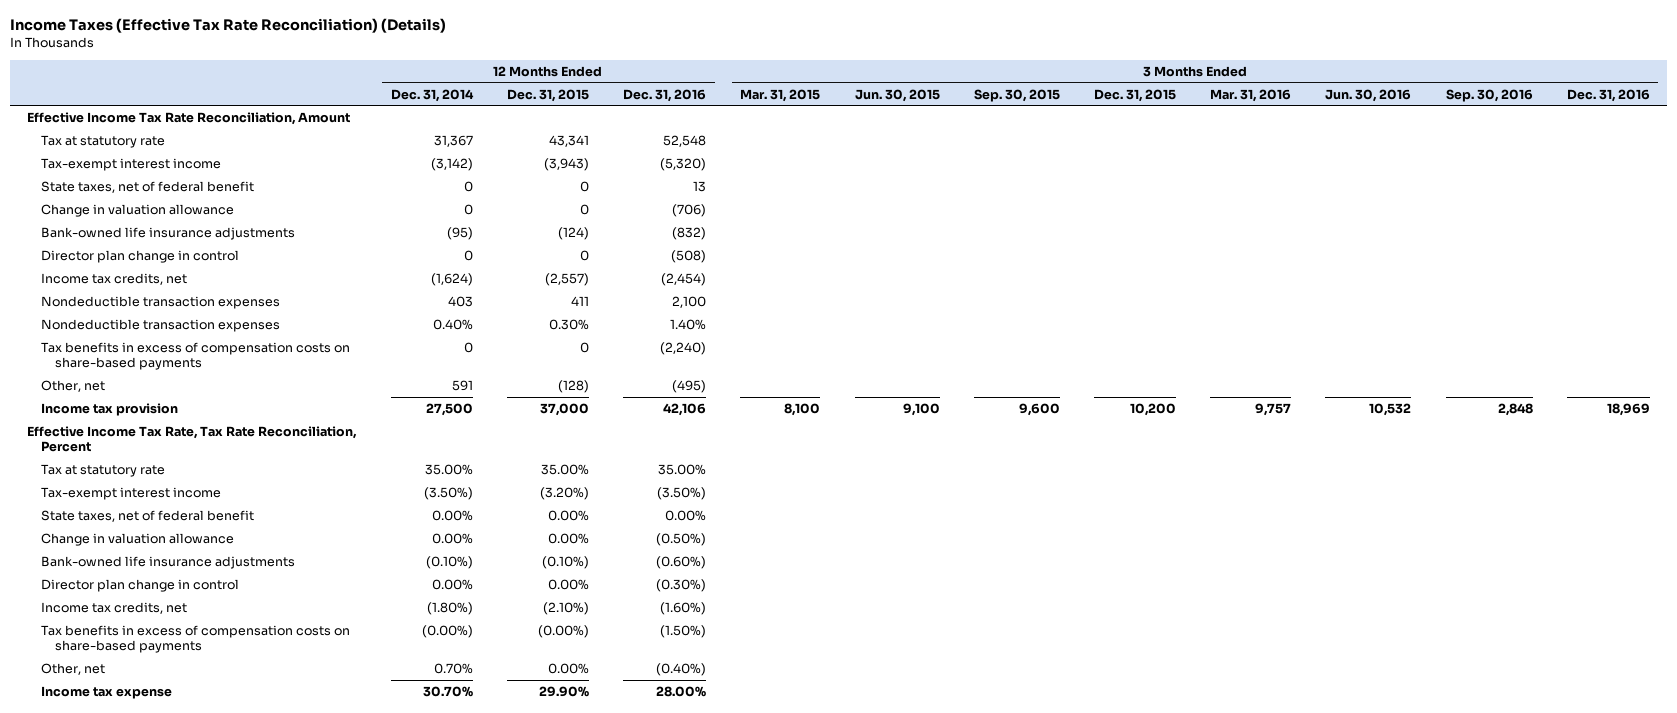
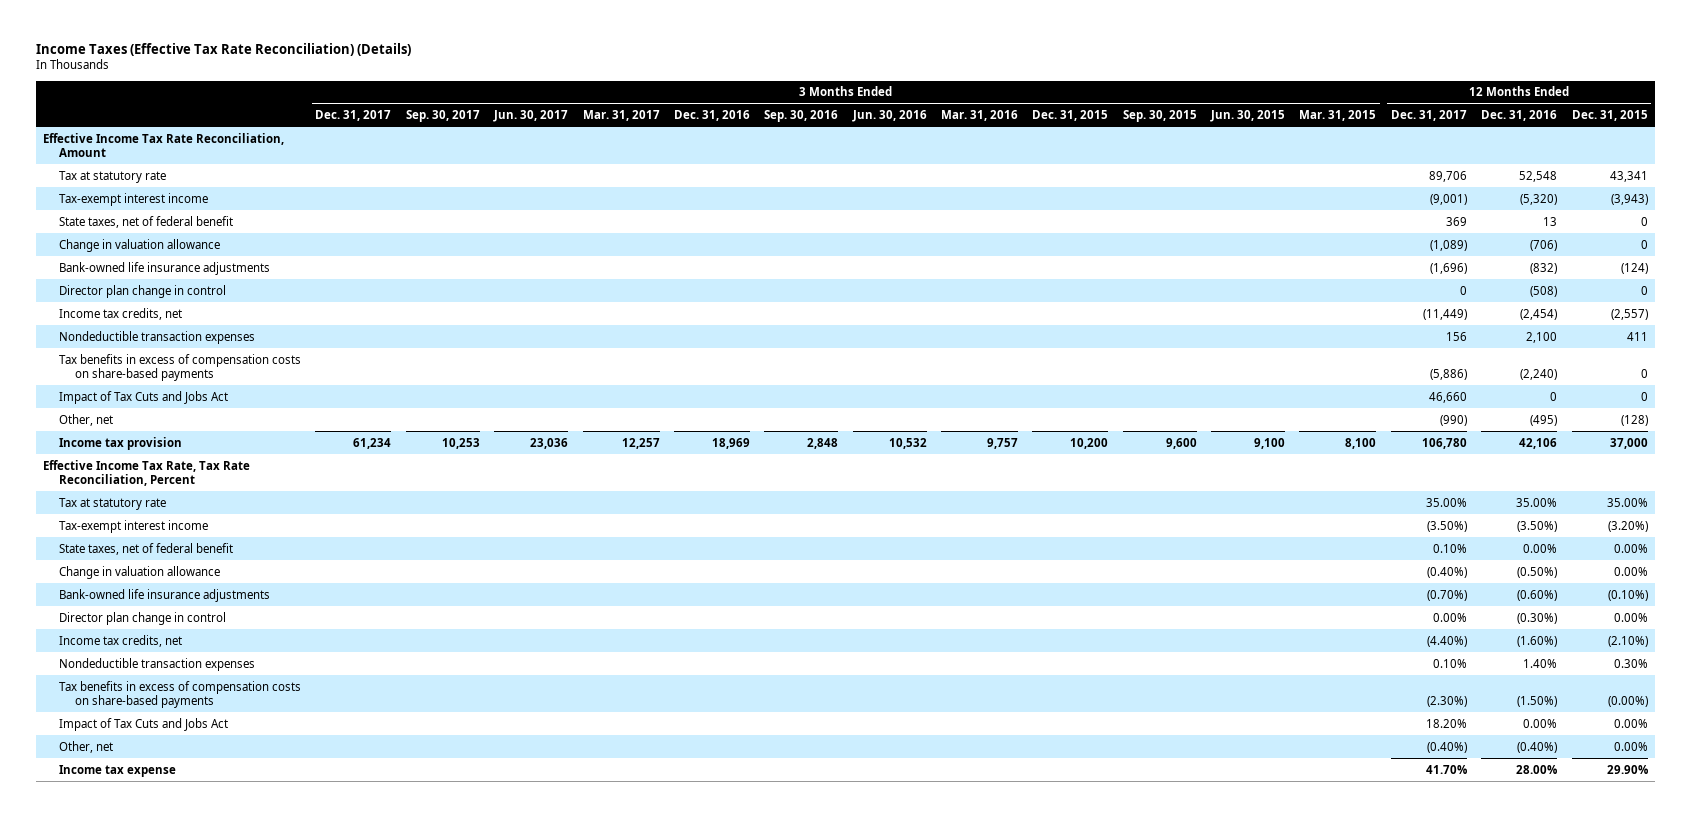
- | 12 Months Ended Dec. 31, 2014 | 12 Months Ended Dec. 31, 2015 | 12 Months Ended Dec. 31, 2016 | 3 Months Ended Mar. 31, 2015 | 3 Months Ended Jun. 30, 2015 | 3 Months Ended Sep. 30, 2015 | 3 Months Ended Dec. 31, 2015 | 3 Months Ended Mar. 31, 2016 | 3 Months Ended Jun. 30, 2016 | 3 Months Ended Sep. 30, 2016 | 3 Months Ended Dec. 31, 2016
+ | 3 Months Ended Dec. 31, 2017 | 3 Months Ended Sep. 30, 2017 | 3 Months Ended Jun. 30, 2017 | 3 Months Ended Mar. 31, 2017 | 3 Months Ended Dec. 31, 2016 | 3 Months Ended Sep. 30, 2016 | 3 Months Ended Jun. 30, 2016 | 3 Months Ended Mar. 31, 2016 | 3 Months Ended Dec. 31, 2015 | 3 Months Ended Sep. 30, 2015 | 3 Months Ended Jun. 30, 2015 | 3 Months Ended Mar. 31, 2015 | 12 Months Ended Dec. 31, 2017 | 12 Months Ended Dec. 31, 2016 | 12 Months Ended Dec. 31, 2015
+ Impact of Tax Cuts and Jobs Act | | | | | | | | | | | | | 46,660 | 0 | 0
moved down: Nondeductible transaction expenses | | | | | | | | | | | | | 0.10% | 1.40% | 0.30%
+ Impact of Tax Cuts and Jobs Act | | | | | | | | | | | | | 18.20% | 0.00% | 0.00%

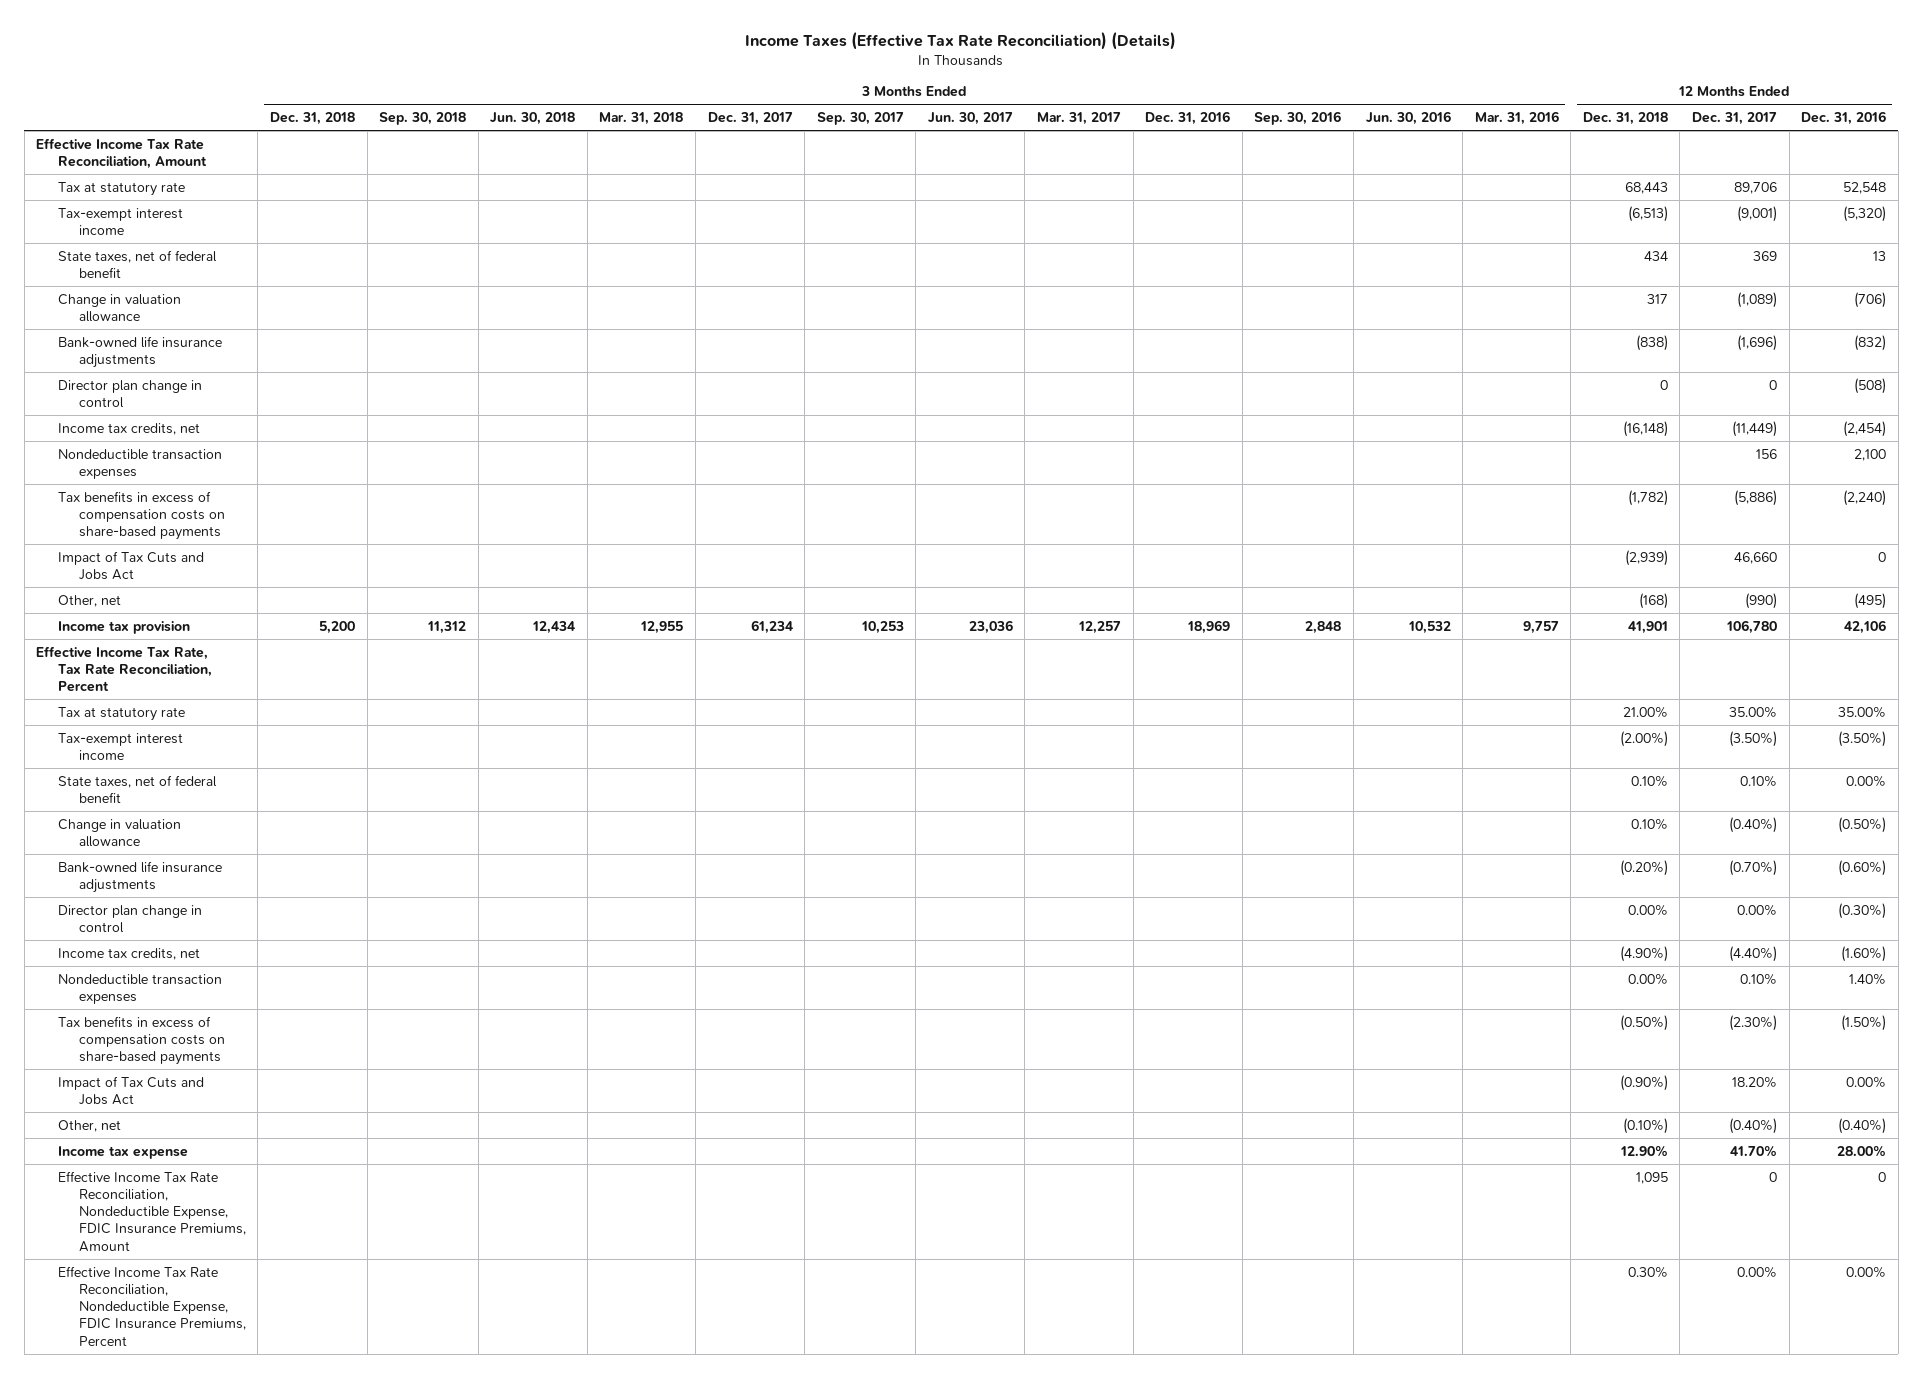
- | 3 Months Ended Dec. 31, 2017 | 3 Months Ended Sep. 30, 2017 | 3 Months Ended Jun. 30, 2017 | 3 Months Ended Mar. 31, 2017 | 3 Months Ended Dec. 31, 2016 | 3 Months Ended Sep. 30, 2016 | 3 Months Ended Jun. 30, 2016 | 3 Months Ended Mar. 31, 2016 | 3 Months Ended Dec. 31, 2015 | 3 Months Ended Sep. 30, 2015 | 3 Months Ended Jun. 30, 2015 | 3 Months Ended Mar. 31, 2015 | 12 Months Ended Dec. 31, 2017 | 12 Months Ended Dec. 31, 2016 | 12 Months Ended Dec. 31, 2015
+ | 3 Months Ended Dec. 31, 2018 | 3 Months Ended Sep. 30, 2018 | 3 Months Ended Jun. 30, 2018 | 3 Months Ended Mar. 31, 2018 | 3 Months Ended Dec. 31, 2017 | 3 Months Ended Sep. 30, 2017 | 3 Months Ended Jun. 30, 2017 | 3 Months Ended Mar. 31, 2017 | 3 Months Ended Dec. 31, 2016 | 3 Months Ended Sep. 30, 2016 | 3 Months Ended Jun. 30, 2016 | 3 Months Ended Mar. 31, 2016 | 12 Months Ended Dec. 31, 2018 | 12 Months Ended Dec. 31, 2017 | 12 Months Ended Dec. 31, 2016
+ Effective Income Tax Rate Reconciliation, Nondeductible Expense, FDIC Insurance Premiums, Amount | | | | | | | | | | | | | 1,095 | 0 | 0
+ Effective Income Tax Rate Reconciliation, Nondeductible Expense, FDIC Insurance Premiums, Percent | | | | | | | | | | | | | 0.30% | 0.00% | 0.00%

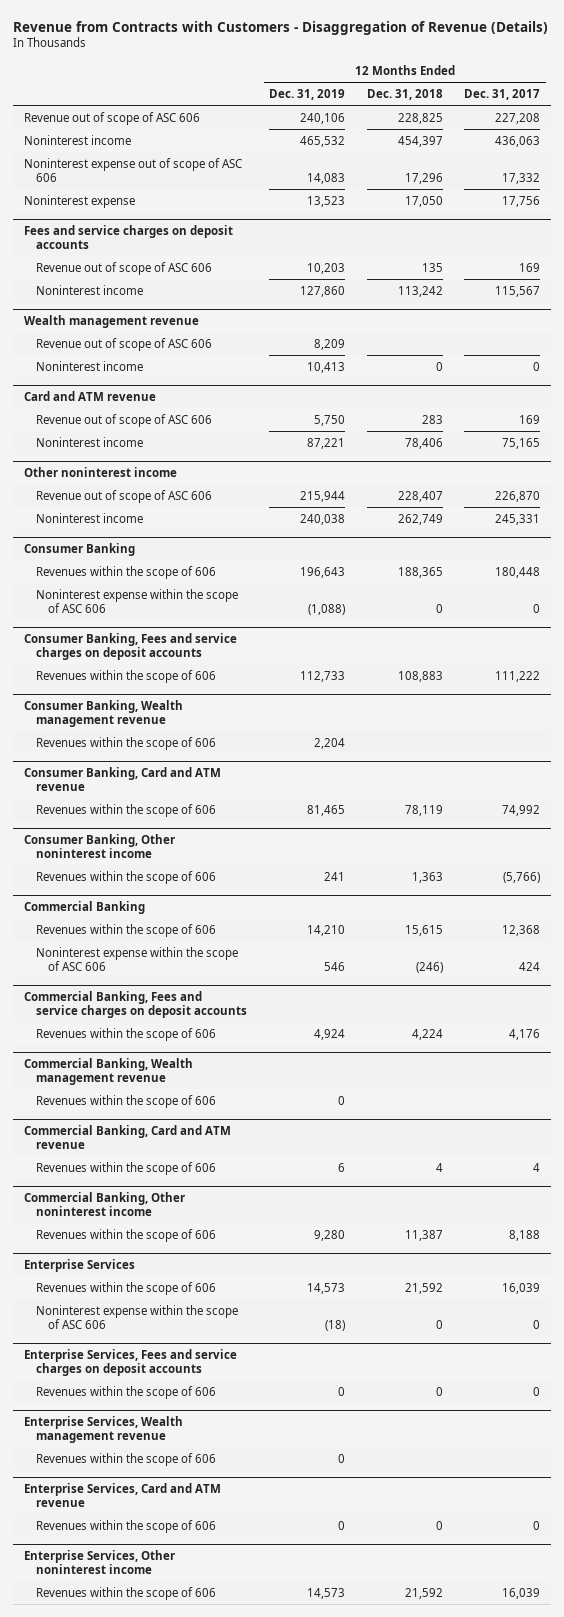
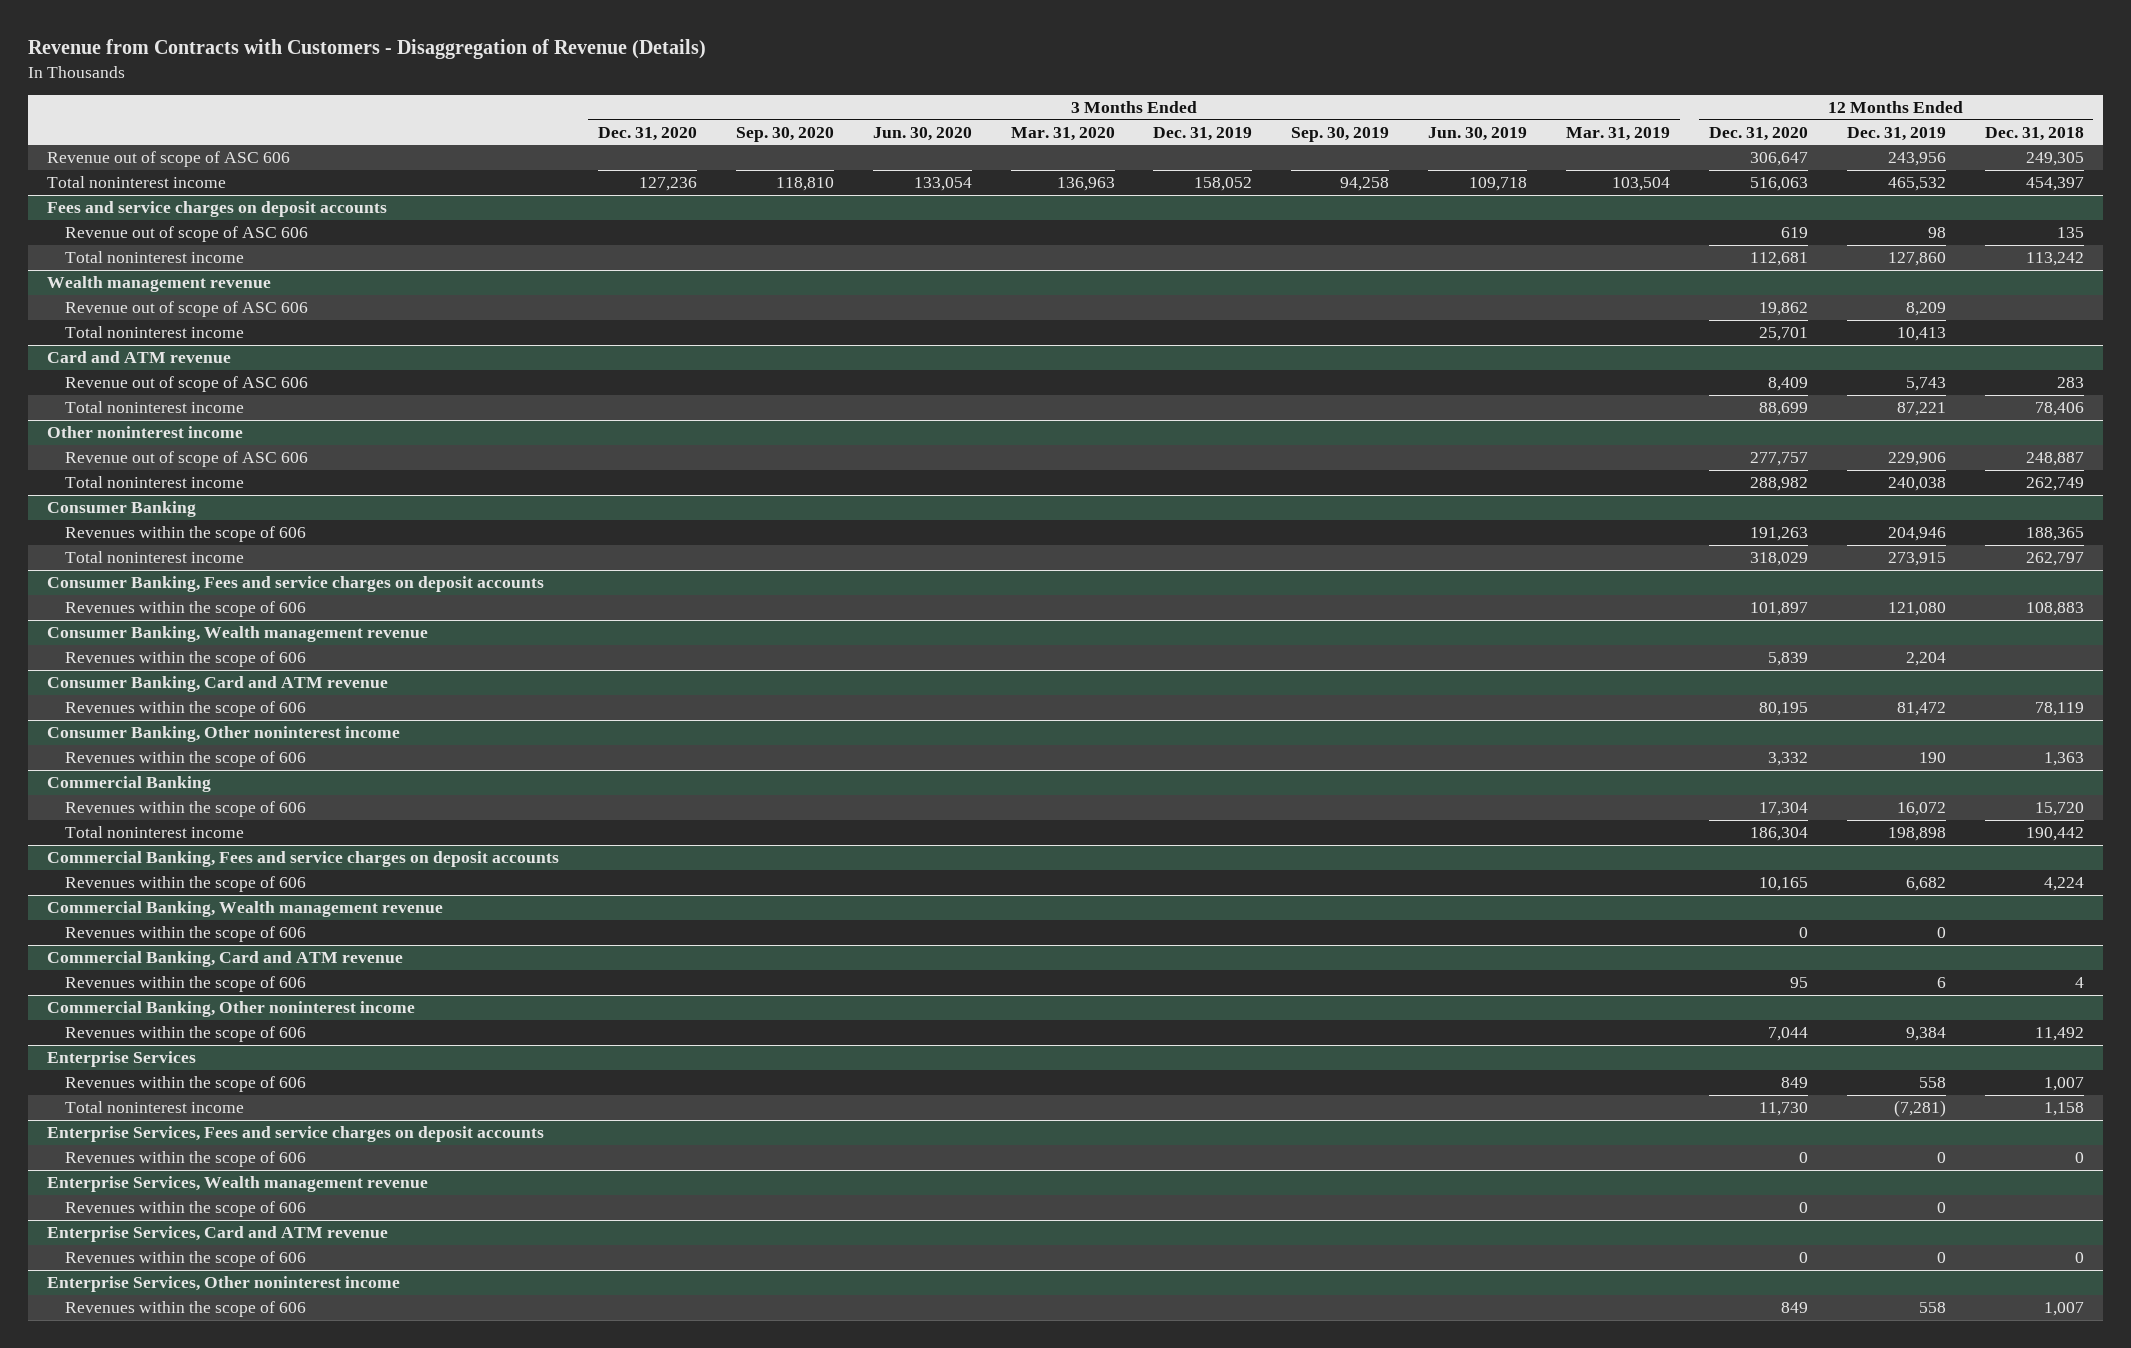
- | 12 Months Ended Dec. 31, 2019 | 12 Months Ended Dec. 31, 2018 | 12 Months Ended Dec. 31, 2017
+ | 3 Months Ended Dec. 31, 2020 | 3 Months Ended Sep. 30, 2020 | 3 Months Ended Jun. 30, 2020 | 3 Months Ended Mar. 31, 2020 | 3 Months Ended Dec. 31, 2019 | 3 Months Ended Sep. 30, 2019 | 3 Months Ended Jun. 30, 2019 | 3 Months Ended Mar. 31, 2019 | 12 Months Ended Dec. 31, 2020 | 12 Months Ended Dec. 31, 2019 | 12 Months Ended Dec. 31, 2018
- Revenue out of scope of ASC 606 | 240,106 | 228,825 | 227,208
- Noninterest income | 465,532 | 454,397 | 436,063
- Noninterest expense out of scope of ASC 606 | 14,083 | 17,296 | 17,332
- Noninterest expense | 13,523 | 17,050 | 17,756
+ Revenue out of scope of ASC 606 | | | | | | | | | 306,647 | 243,956 | 249,305
+ Total noninterest income | 127,236 | 118,810 | 133,054 | 136,963 | 158,052 | 94,258 | 109,718 | 103,504 | 516,063 | 465,532 | 454,397
@ Fees and service charges on deposit accounts
- Revenue out of scope of ASC 606 | 10,203 | 135 | 169
- Noninterest income | 127,860 | 113,242 | 115,567
+ Revenue out of scope of ASC 606 | | | | | | | | | 619 | 98 | 135
+ Total noninterest income | | | | | | | | | 112,681 | 127,860 | 113,242
@ Wealth management revenue
- Noninterest income | 10,413 | 0 | 0
+ Total noninterest income | | | | | | | | | 25,701 | 10,413 |
@ Card and ATM revenue
- Revenue out of scope of ASC 606 | 5,750 | 283 | 169
- Noninterest income | 87,221 | 78,406 | 75,165
+ Revenue out of scope of ASC 606 | | | | | | | | | 8,409 | 5,743 | 283
+ Total noninterest income | | | | | | | | | 88,699 | 87,221 | 78,406
@ Other noninterest income
- Revenue out of scope of ASC 606 | 215,944 | 228,407 | 226,870
- Noninterest income | 240,038 | 262,749 | 245,331
+ Revenue out of scope of ASC 606 | | | | | | | | | 277,757 | 229,906 | 248,887
+ Total noninterest income | | | | | | | | | 288,982 | 240,038 | 262,749
@ Consumer Banking
- Revenues within the scope of 606 | 196,643 | 188,365 | 180,448
- Noninterest expense within the scope of ASC 606 | (1,088) | 0 | 0
+ Revenues within the scope of 606 | | | | | | | | | 191,263 | 204,946 | 188,365
+ Total noninterest income | | | | | | | | | 318,029 | 273,915 | 262,797
@ Consumer Banking, Fees and service charges on deposit accounts
- Revenues within the scope of 606 | 112,733 | 108,883 | 111,222
+ Revenues within the scope of 606 | | | | | | | | | 101,897 | 121,080 | 108,883
@ Consumer Banking, Card and ATM revenue
- Revenues within the scope of 606 | 81,465 | 78,119 | 74,992
+ Revenues within the scope of 606 | | | | | | | | | 80,195 | 81,472 | 78,119
@ Consumer Banking, Other noninterest income
- Revenues within the scope of 606 | 241 | 1,363 | (5,766)
+ Revenues within the scope of 606 | | | | | | | | | 3,332 | 190 | 1,363
@ Commercial Banking
- Revenues within the scope of 606 | 14,210 | 15,615 | 12,368
- Noninterest expense within the scope of ASC 606 | 546 | (246) | 424
+ Revenues within the scope of 606 | | | | | | | | | 17,304 | 16,072 | 15,720
+ Total noninterest income | | | | | | | | | 186,304 | 198,898 | 190,442
@ Commercial Banking, Fees and service charges on deposit accounts
- Revenues within the scope of 606 | 4,924 | 4,224 | 4,176
+ Revenues within the scope of 606 | | | | | | | | | 10,165 | 6,682 | 4,224
@ Commercial Banking, Other noninterest income
- Revenues within the scope of 606 | 9,280 | 11,387 | 8,188
+ Revenues within the scope of 606 | | | | | | | | | 7,044 | 9,384 | 11,492
@ Enterprise Services
- Revenues within the scope of 606 | 14,573 | 21,592 | 16,039
- Noninterest expense within the scope of ASC 606 | (18) | 0 | 0
+ Revenues within the scope of 606 | | | | | | | | | 849 | 558 | 1,007
+ Total noninterest income | | | | | | | | | 11,730 | (7,281) | 1,158
@ Enterprise Services, Other noninterest income
- Revenues within the scope of 606 | 14,573 | 21,592 | 16,039
+ Revenues within the scope of 606 | | | | | | | | | 849 | 558 | 1,007

